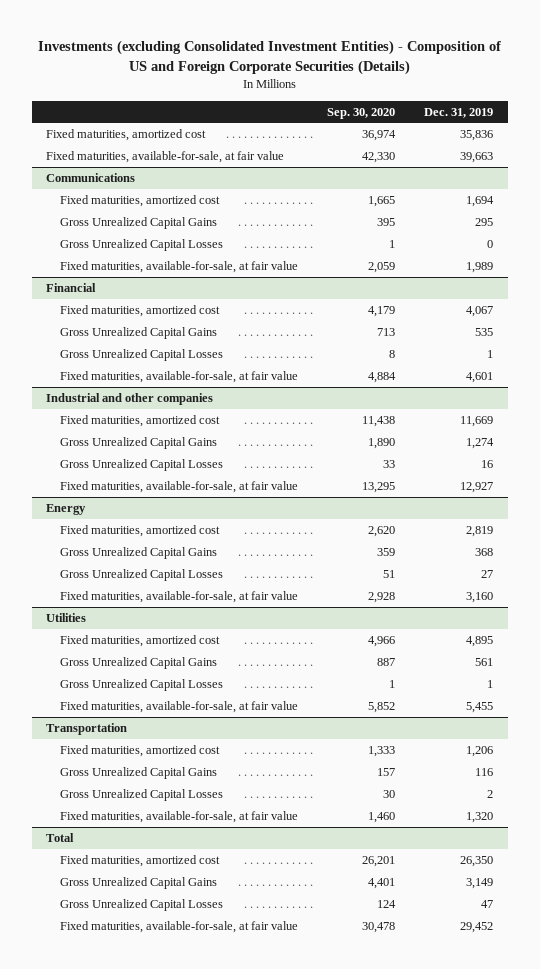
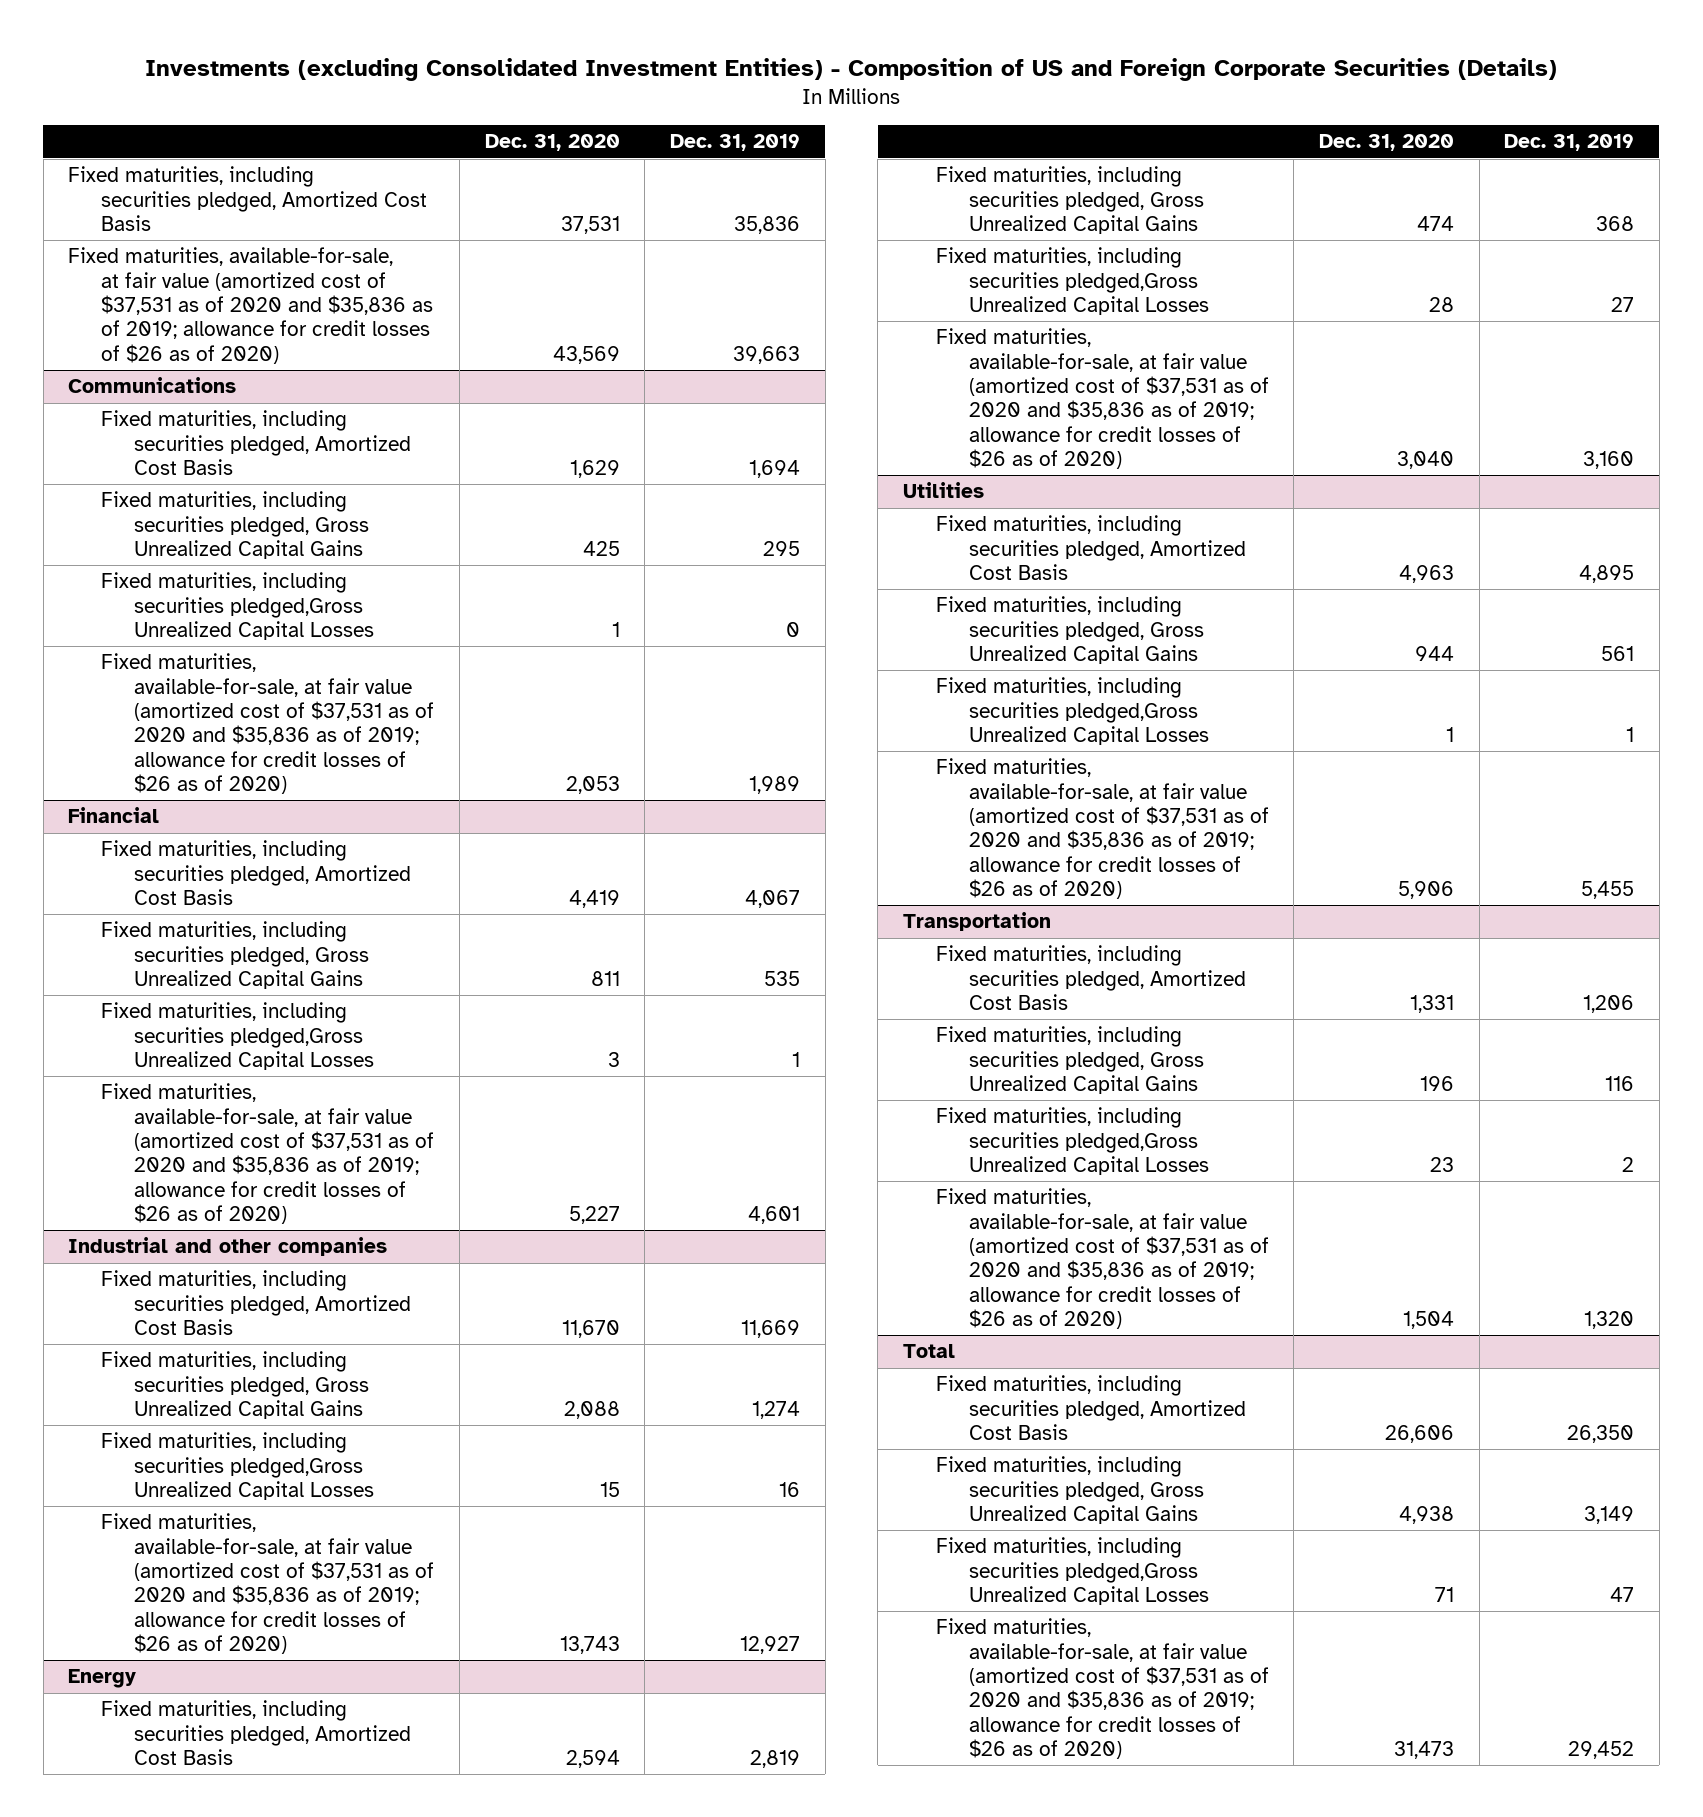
- | Sep. 30, 2020 | Dec. 31, 2019
+ | Dec. 31, 2020 | Dec. 31, 2019
- Fixed maturities, amortized cost | 36,974 | 35,836
- Fixed maturities, available-for-sale, at fair value | 42,330 | 39,663
+ Fixed maturities, including securities pledged, Amortized Cost Basis | 37,531 | 35,836
+ Fixed maturities, available-for-sale, at fair value (amortized cost of $37,531 as of 2020 and $35,836 as of 2019; allowance for credit losses of $26 as of 2020) | 43,569 | 39,663
@ Communications
- Fixed maturities, amortized cost | 1,665 | 1,694
- Gross Unrealized Capital Gains | 395 | 295
- Gross Unrealized Capital Losses | 1 | 0
- Fixed maturities, available-for-sale, at fair value | 2,059 | 1,989
+ Fixed maturities, including securities pledged, Amortized Cost Basis | 1,629 | 1,694
+ Fixed maturities, including securities pledged, Gross Unrealized Capital Gains | 425 | 295
+ Fixed maturities, including securities pledged,Gross Unrealized Capital Losses | 1 | 0
+ Fixed maturities, available-for-sale, at fair value (amortized cost of $37,531 as of 2020 and $35,836 as of 2019; allowance for credit losses of $26 as of 2020) | 2,053 | 1,989
@ Financial
- Fixed maturities, amortized cost | 4,179 | 4,067
- Gross Unrealized Capital Gains | 713 | 535
- Gross Unrealized Capital Losses | 8 | 1
- Fixed maturities, available-for-sale, at fair value | 4,884 | 4,601
+ Fixed maturities, including securities pledged, Amortized Cost Basis | 4,419 | 4,067
+ Fixed maturities, including securities pledged, Gross Unrealized Capital Gains | 811 | 535
+ Fixed maturities, including securities pledged,Gross Unrealized Capital Losses | 3 | 1
+ Fixed maturities, available-for-sale, at fair value (amortized cost of $37,531 as of 2020 and $35,836 as of 2019; allowance for credit losses of $26 as of 2020) | 5,227 | 4,601
@ Industrial and other companies
- Fixed maturities, amortized cost | 11,438 | 11,669
- Gross Unrealized Capital Gains | 1,890 | 1,274
- Gross Unrealized Capital Losses | 33 | 16
- Fixed maturities, available-for-sale, at fair value | 13,295 | 12,927
+ Fixed maturities, including securities pledged, Amortized Cost Basis | 11,670 | 11,669
+ Fixed maturities, including securities pledged, Gross Unrealized Capital Gains | 2,088 | 1,274
+ Fixed maturities, including securities pledged,Gross Unrealized Capital Losses | 15 | 16
+ Fixed maturities, available-for-sale, at fair value (amortized cost of $37,531 as of 2020 and $35,836 as of 2019; allowance for credit losses of $26 as of 2020) | 13,743 | 12,927
@ Energy
- Fixed maturities, amortized cost | 2,620 | 2,819
- Gross Unrealized Capital Gains | 359 | 368
- Gross Unrealized Capital Losses | 51 | 27
- Fixed maturities, available-for-sale, at fair value | 2,928 | 3,160
+ Fixed maturities, including securities pledged, Amortized Cost Basis | 2,594 | 2,819
+ Fixed maturities, including securities pledged, Gross Unrealized Capital Gains | 474 | 368
+ Fixed maturities, including securities pledged,Gross Unrealized Capital Losses | 28 | 27
+ Fixed maturities, available-for-sale, at fair value (amortized cost of $37,531 as of 2020 and $35,836 as of 2019; allowance for credit losses of $26 as of 2020) | 3,040 | 3,160
@ Utilities
- Fixed maturities, amortized cost | 4,966 | 4,895
- Gross Unrealized Capital Gains | 887 | 561
- Gross Unrealized Capital Losses | 1 | 1
- Fixed maturities, available-for-sale, at fair value | 5,852 | 5,455
+ Fixed maturities, including securities pledged, Amortized Cost Basis | 4,963 | 4,895
+ Fixed maturities, including securities pledged, Gross Unrealized Capital Gains | 944 | 561
+ Fixed maturities, including securities pledged,Gross Unrealized Capital Losses | 1 | 1
+ Fixed maturities, available-for-sale, at fair value (amortized cost of $37,531 as of 2020 and $35,836 as of 2019; allowance for credit losses of $26 as of 2020) | 5,906 | 5,455
@ Transportation
- Fixed maturities, amortized cost | 1,333 | 1,206
- Gross Unrealized Capital Gains | 157 | 116
- Gross Unrealized Capital Losses | 30 | 2
- Fixed maturities, available-for-sale, at fair value | 1,460 | 1,320
+ Fixed maturities, including securities pledged, Amortized Cost Basis | 1,331 | 1,206
+ Fixed maturities, including securities pledged, Gross Unrealized Capital Gains | 196 | 116
+ Fixed maturities, including securities pledged,Gross Unrealized Capital Losses | 23 | 2
+ Fixed maturities, available-for-sale, at fair value (amortized cost of $37,531 as of 2020 and $35,836 as of 2019; allowance for credit losses of $26 as of 2020) | 1,504 | 1,320
@ Total
- Fixed maturities, amortized cost | 26,201 | 26,350
- Gross Unrealized Capital Gains | 4,401 | 3,149
- Gross Unrealized Capital Losses | 124 | 47
- Fixed maturities, available-for-sale, at fair value | 30,478 | 29,452
+ Fixed maturities, including securities pledged, Amortized Cost Basis | 26,606 | 26,350
+ Fixed maturities, including securities pledged, Gross Unrealized Capital Gains | 4,938 | 3,149
+ Fixed maturities, including securities pledged,Gross Unrealized Capital Losses | 71 | 47
+ Fixed maturities, available-for-sale, at fair value (amortized cost of $37,531 as of 2020 and $35,836 as of 2019; allowance for credit losses of $26 as of 2020) | 31,473 | 29,452

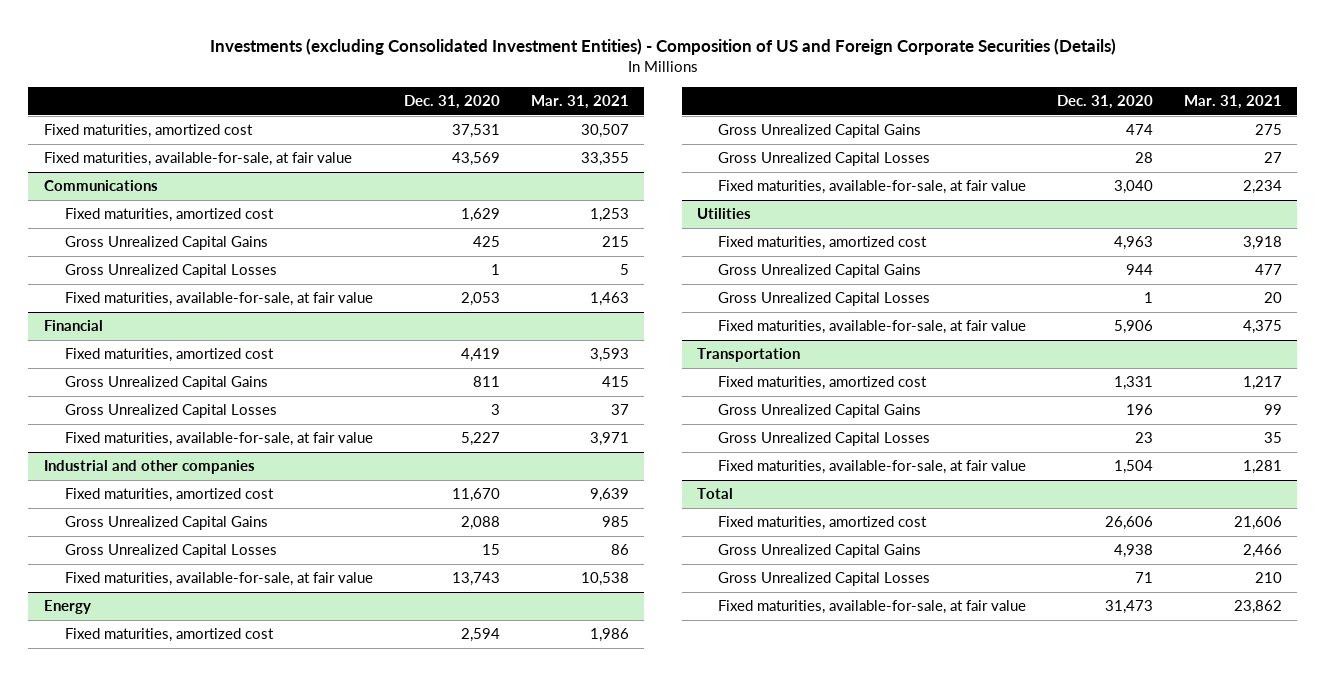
- | Dec. 31, 2020 | Dec. 31, 2019
+ | Dec. 31, 2020 | Mar. 31, 2021
- Fixed maturities, including securities pledged, Amortized Cost Basis | 37,531 | 35,836
- Fixed maturities, available-for-sale, at fair value (amortized cost of $37,531 as of 2020 and $35,836 as of 2019; allowance for credit losses of $26 as of 2020) | 43,569 | 39,663
+ Fixed maturities, amortized cost | 37,531 | 30,507
+ Fixed maturities, available-for-sale, at fair value | 43,569 | 33,355
@ Communications
- Fixed maturities, including securities pledged, Amortized Cost Basis | 1,629 | 1,694
- Fixed maturities, including securities pledged, Gross Unrealized Capital Gains | 425 | 295
- Fixed maturities, including securities pledged,Gross Unrealized Capital Losses | 1 | 0
- Fixed maturities, available-for-sale, at fair value (amortized cost of $37,531 as of 2020 and $35,836 as of 2019; allowance for credit losses of $26 as of 2020) | 2,053 | 1,989
+ Fixed maturities, amortized cost | 1,629 | 1,253
+ Gross Unrealized Capital Gains | 425 | 215
+ Gross Unrealized Capital Losses | 1 | 5
+ Fixed maturities, available-for-sale, at fair value | 2,053 | 1,463
@ Financial
- Fixed maturities, including securities pledged, Amortized Cost Basis | 4,419 | 4,067
- Fixed maturities, including securities pledged, Gross Unrealized Capital Gains | 811 | 535
- Fixed maturities, including securities pledged,Gross Unrealized Capital Losses | 3 | 1
- Fixed maturities, available-for-sale, at fair value (amortized cost of $37,531 as of 2020 and $35,836 as of 2019; allowance for credit losses of $26 as of 2020) | 5,227 | 4,601
+ Fixed maturities, amortized cost | 4,419 | 3,593
+ Gross Unrealized Capital Gains | 811 | 415
+ Gross Unrealized Capital Losses | 3 | 37
+ Fixed maturities, available-for-sale, at fair value | 5,227 | 3,971
@ Industrial and other companies
- Fixed maturities, including securities pledged, Amortized Cost Basis | 11,670 | 11,669
- Fixed maturities, including securities pledged, Gross Unrealized Capital Gains | 2,088 | 1,274
- Fixed maturities, including securities pledged,Gross Unrealized Capital Losses | 15 | 16
- Fixed maturities, available-for-sale, at fair value (amortized cost of $37,531 as of 2020 and $35,836 as of 2019; allowance for credit losses of $26 as of 2020) | 13,743 | 12,927
+ Fixed maturities, amortized cost | 11,670 | 9,639
+ Gross Unrealized Capital Gains | 2,088 | 985
+ Gross Unrealized Capital Losses | 15 | 86
+ Fixed maturities, available-for-sale, at fair value | 13,743 | 10,538
@ Energy
- Fixed maturities, including securities pledged, Amortized Cost Basis | 2,594 | 2,819
- Fixed maturities, including securities pledged, Gross Unrealized Capital Gains | 474 | 368
- Fixed maturities, including securities pledged,Gross Unrealized Capital Losses | 28 | 27
- Fixed maturities, available-for-sale, at fair value (amortized cost of $37,531 as of 2020 and $35,836 as of 2019; allowance for credit losses of $26 as of 2020) | 3,040 | 3,160
+ Fixed maturities, amortized cost | 2,594 | 1,986
+ Gross Unrealized Capital Gains | 474 | 275
+ Gross Unrealized Capital Losses | 28 | 27
+ Fixed maturities, available-for-sale, at fair value | 3,040 | 2,234
@ Utilities
- Fixed maturities, including securities pledged, Amortized Cost Basis | 4,963 | 4,895
- Fixed maturities, including securities pledged, Gross Unrealized Capital Gains | 944 | 561
- Fixed maturities, including securities pledged,Gross Unrealized Capital Losses | 1 | 1
- Fixed maturities, available-for-sale, at fair value (amortized cost of $37,531 as of 2020 and $35,836 as of 2019; allowance for credit losses of $26 as of 2020) | 5,906 | 5,455
+ Fixed maturities, amortized cost | 4,963 | 3,918
+ Gross Unrealized Capital Gains | 944 | 477
+ Gross Unrealized Capital Losses | 1 | 20
+ Fixed maturities, available-for-sale, at fair value | 5,906 | 4,375
@ Transportation
- Fixed maturities, including securities pledged, Amortized Cost Basis | 1,331 | 1,206
- Fixed maturities, including securities pledged, Gross Unrealized Capital Gains | 196 | 116
- Fixed maturities, including securities pledged,Gross Unrealized Capital Losses | 23 | 2
- Fixed maturities, available-for-sale, at fair value (amortized cost of $37,531 as of 2020 and $35,836 as of 2019; allowance for credit losses of $26 as of 2020) | 1,504 | 1,320
+ Fixed maturities, amortized cost | 1,331 | 1,217
+ Gross Unrealized Capital Gains | 196 | 99
+ Gross Unrealized Capital Losses | 23 | 35
+ Fixed maturities, available-for-sale, at fair value | 1,504 | 1,281
@ Total
- Fixed maturities, including securities pledged, Amortized Cost Basis | 26,606 | 26,350
- Fixed maturities, including securities pledged, Gross Unrealized Capital Gains | 4,938 | 3,149
- Fixed maturities, including securities pledged,Gross Unrealized Capital Losses | 71 | 47
- Fixed maturities, available-for-sale, at fair value (amortized cost of $37,531 as of 2020 and $35,836 as of 2019; allowance for credit losses of $26 as of 2020) | 31,473 | 29,452
+ Fixed maturities, amortized cost | 26,606 | 21,606
+ Gross Unrealized Capital Gains | 4,938 | 2,466
+ Gross Unrealized Capital Losses | 71 | 210
+ Fixed maturities, available-for-sale, at fair value | 31,473 | 23,862

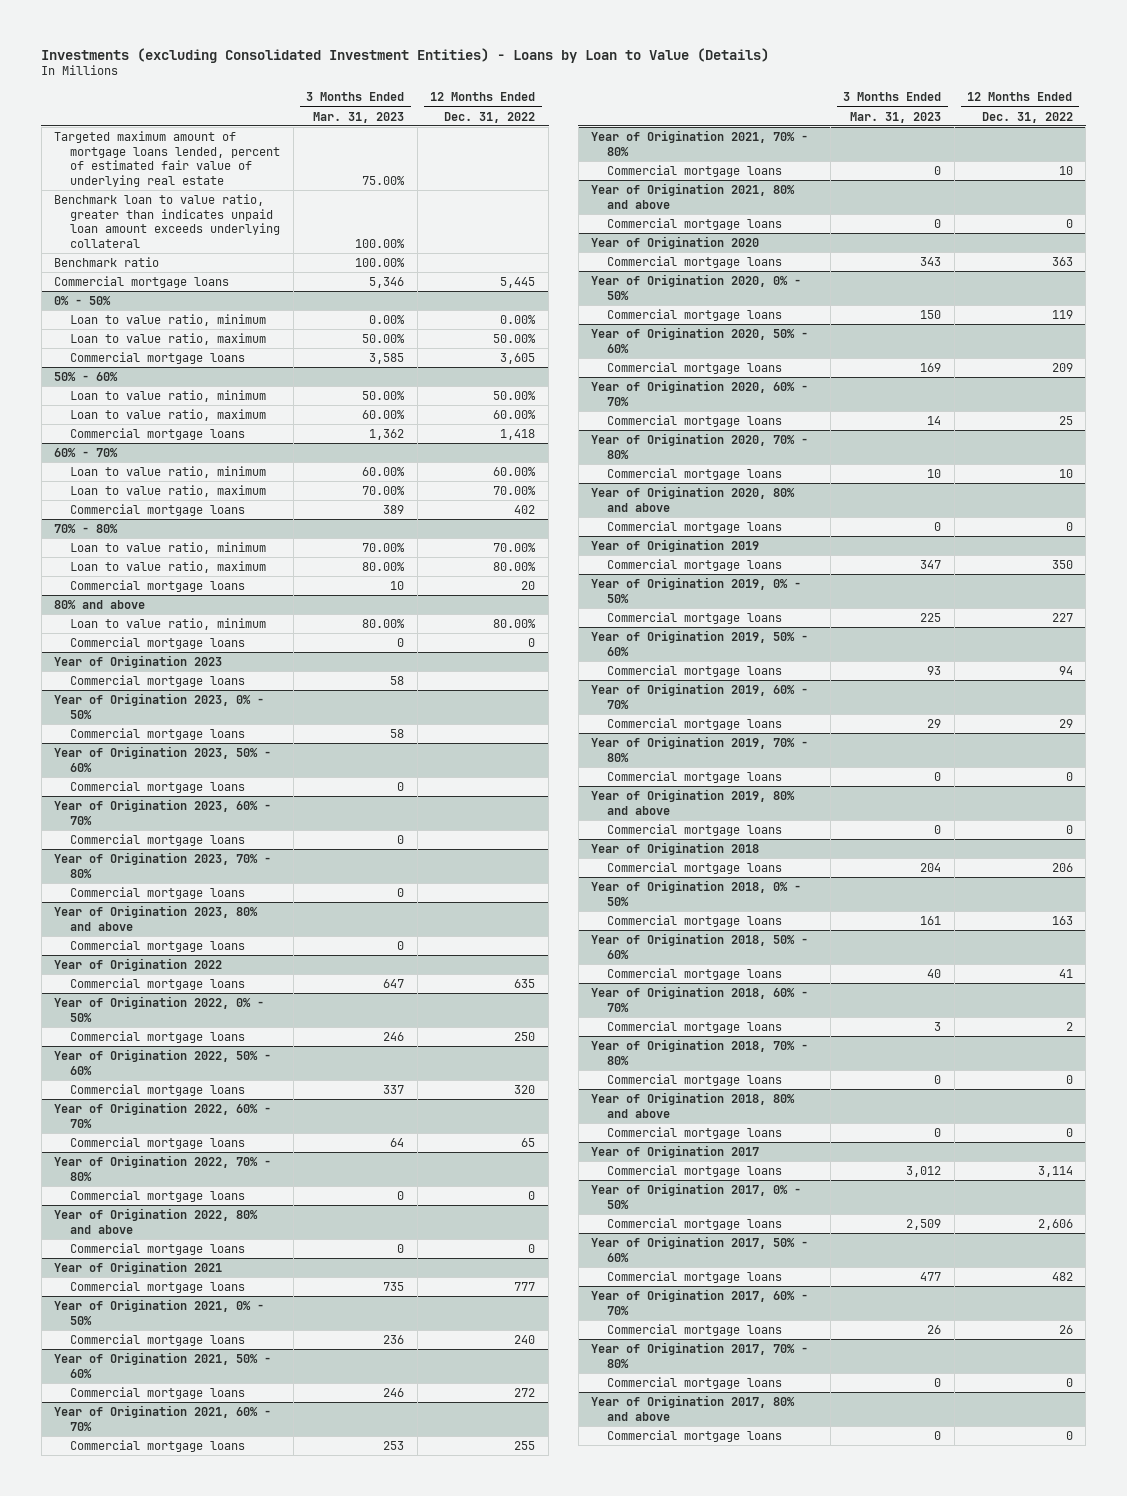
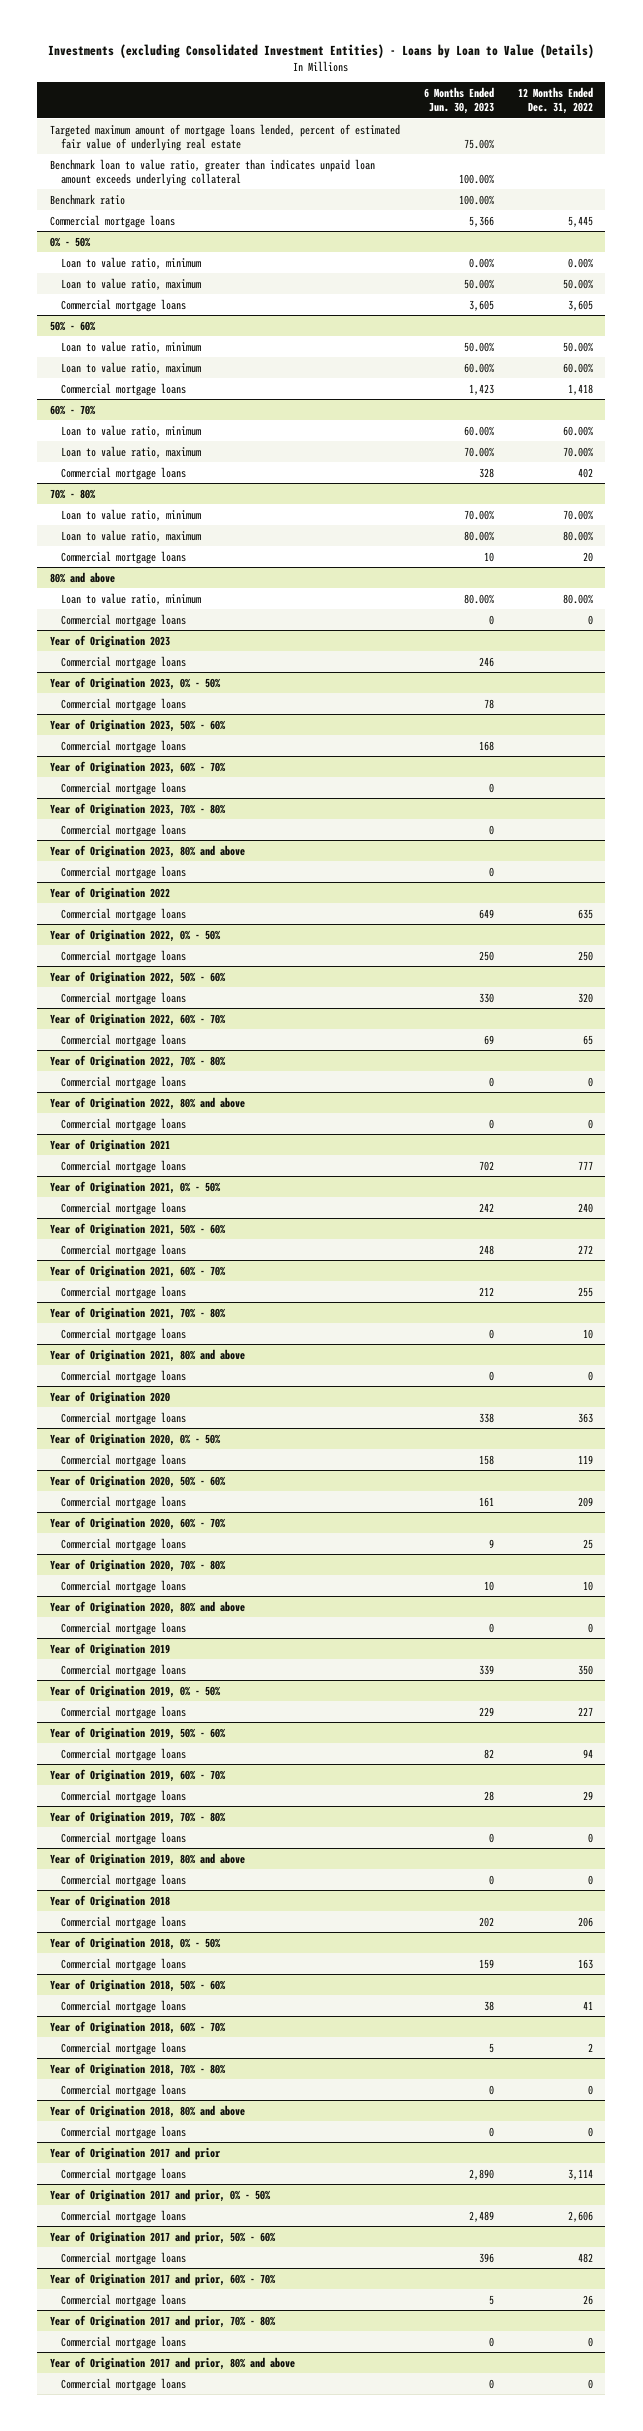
- | 3 Months Ended Mar. 31, 2023 | 12 Months Ended Dec. 31, 2022
+ | 6 Months Ended Jun. 30, 2023 | 12 Months Ended Dec. 31, 2022
- Year of Origination 2017
+ Year of Origination 2017 and prior
- Year of Origination 2017, 0% - 50%
+ Year of Origination 2017 and prior, 0% - 50%
- Year of Origination 2017, 50% - 60%
+ Year of Origination 2017 and prior, 50% - 60%
- Year of Origination 2017, 60% - 70%
+ Year of Origination 2017 and prior, 60% - 70%
- Year of Origination 2017, 70% - 80%
+ Year of Origination 2017 and prior, 70% - 80%
- Year of Origination 2017, 80% and above
+ Year of Origination 2017 and prior, 80% and above

